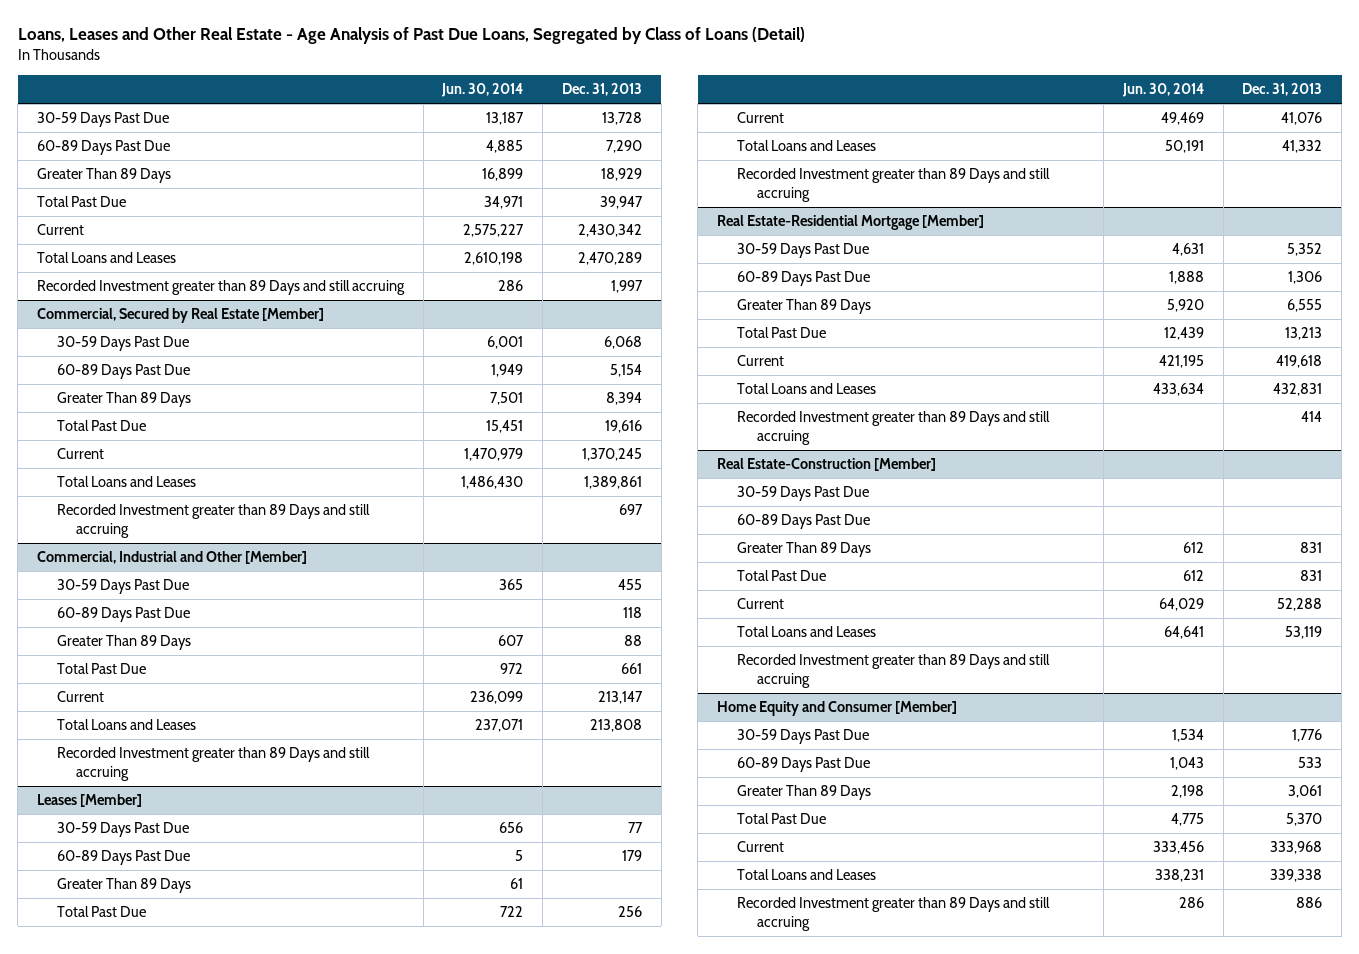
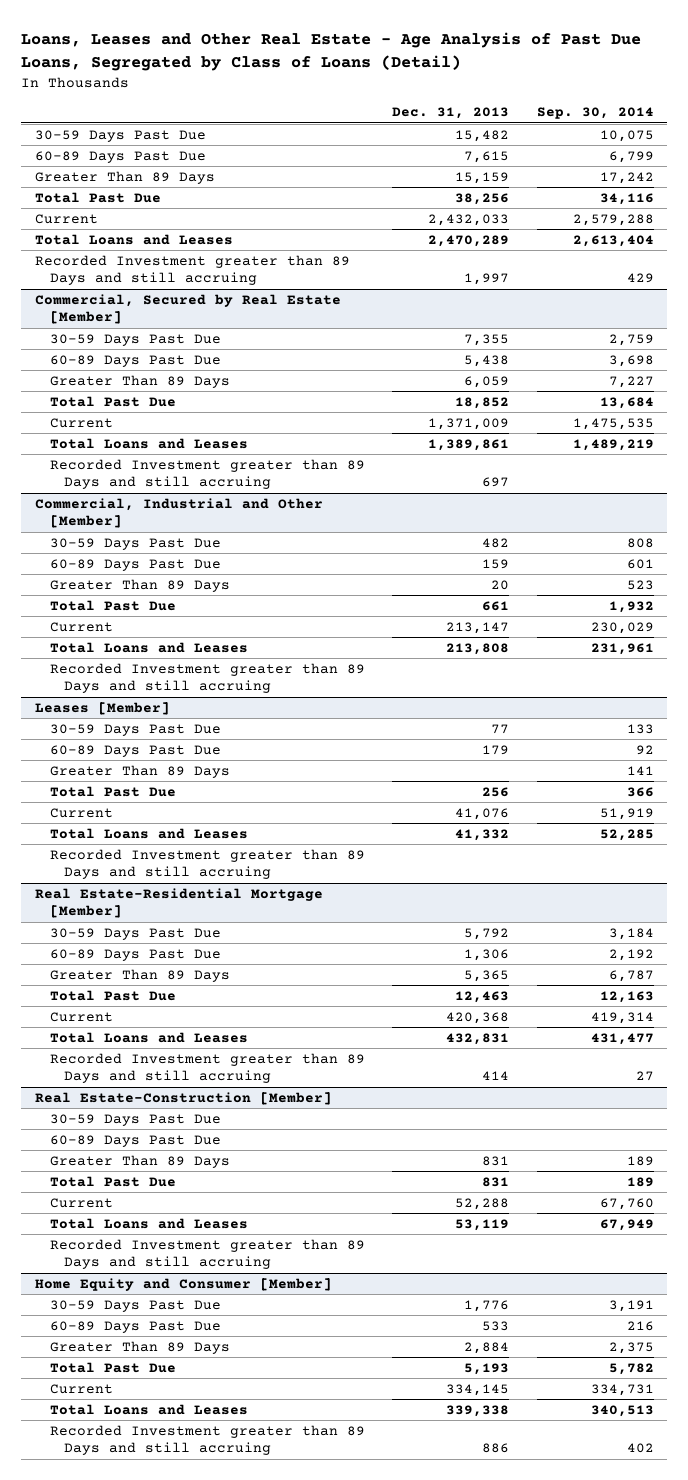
- | Jun. 30, 2014 | Dec. 31, 2013
+ | Dec. 31, 2013 | Sep. 30, 2014
- 30-59 Days Past Due | 13,187 | 13,728
- 60-89 Days Past Due | 4,885 | 7,290
- Greater Than 89 Days | 16,899 | 18,929
- Total Past Due | 34,971 | 39,947
- Current | 2,575,227 | 2,430,342
+ 30-59 Days Past Due | 15,482 | 10,075
+ 60-89 Days Past Due | 7,615 | 6,799
+ Greater Than 89 Days | 15,159 | 17,242
+ Total Past Due | 38,256 | 34,116
+ Current | 2,432,033 | 2,579,288
@ Commercial, Secured by Real Estate [Member]
- 30-59 Days Past Due | 6,001 | 6,068
- 60-89 Days Past Due | 1,949 | 5,154
- Greater Than 89 Days | 7,501 | 8,394
- Total Past Due | 15,451 | 19,616
- Current | 1,470,979 | 1,370,245
+ 30-59 Days Past Due | 7,355 | 2,759
+ 60-89 Days Past Due | 5,438 | 3,698
+ Greater Than 89 Days | 6,059 | 7,227
+ Total Past Due | 18,852 | 13,684
+ Current | 1,371,009 | 1,475,535
@ Commercial, Industrial and Other [Member]
- 30-59 Days Past Due | 365 | 455
- 60-89 Days Past Due | | 118
- Greater Than 89 Days | 607 | 88
+ 30-59 Days Past Due | 482 | 808
+ 60-89 Days Past Due | 159 | 601
+ Greater Than 89 Days | 20 | 523
@ Real Estate-Residential Mortgage [Member]
- 30-59 Days Past Due | 4,631 | 5,352
+ 30-59 Days Past Due | 5,792 | 3,184
- Greater Than 89 Days | 5,920 | 6,555
- Total Past Due | 12,439 | 13,213
- Current | 421,195 | 419,618
+ Greater Than 89 Days | 5,365 | 6,787
+ Total Past Due | 12,463 | 12,163
+ Current | 420,368 | 419,314
@ Home Equity and Consumer [Member]
- Greater Than 89 Days | 2,198 | 3,061
- Total Past Due | 4,775 | 5,370
- Current | 333,456 | 333,968
+ Greater Than 89 Days | 2,884 | 2,375
+ Total Past Due | 5,193 | 5,782
+ Current | 334,145 | 334,731

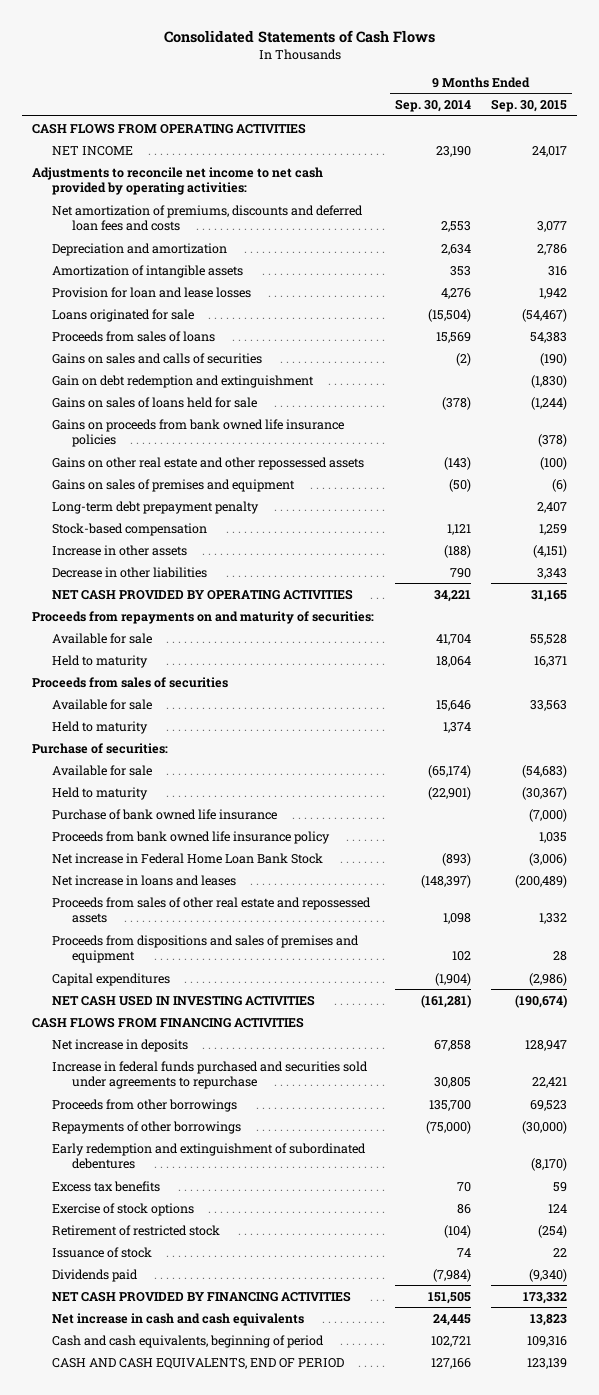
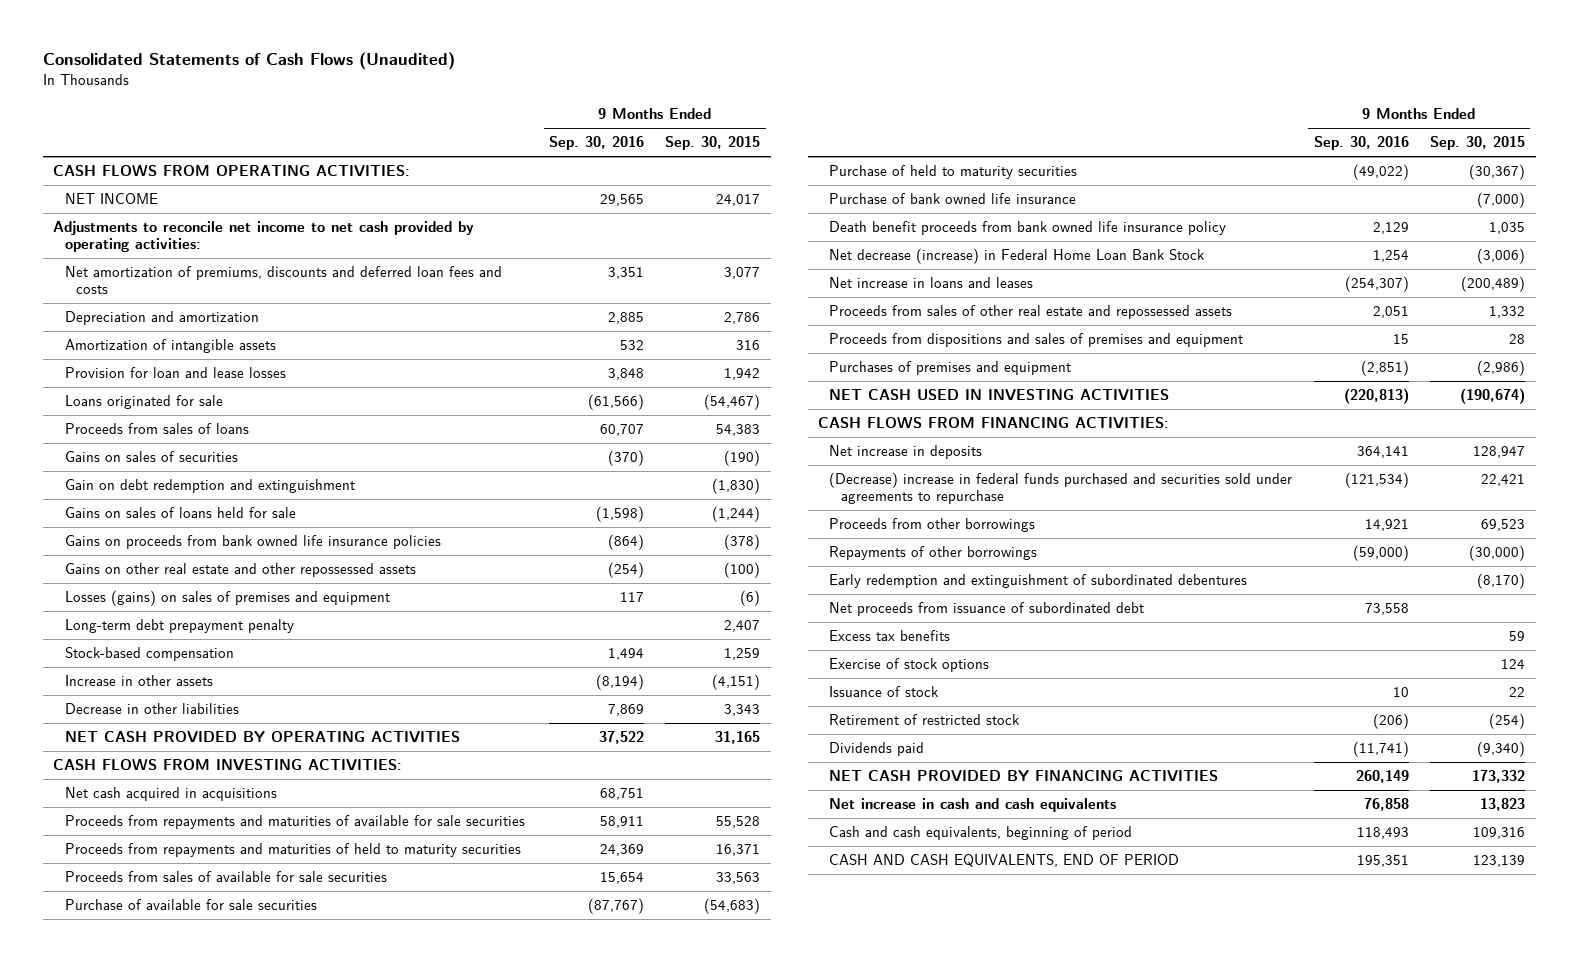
- Consolidated Statements of Cash Flows
+ Consolidated Statements of Cash Flows (Unaudited)
- | 9 Months Ended Sep. 30, 2014 | 9 Months Ended Sep. 30, 2015
+ | 9 Months Ended Sep. 30, 2016 | 9 Months Ended Sep. 30, 2015
- CASH FLOWS FROM OPERATING ACTIVITIES
+ CASH FLOWS FROM OPERATING ACTIVITIES:
- Gains on sales and calls of securities | (2) | (190)
+ Gains on sales of securities | (370) | (190)
- Gains on sales of premises and equipment | (50) | (6)
+ Losses (gains) on sales of premises and equipment | 117 | (6)
- Proceeds from repayments on and maturity of securities:
- Available for sale | 41,704 | 55,528
- Held to maturity | 18,064 | 16,371
- Proceeds from sales of securities
- Available for sale | 15,646 | 33,563
- Held to maturity | 1,374 |
- Purchase of securities:
- Available for sale | (65,174) | (54,683)
- Held to maturity | (22,901) | (30,367)
+ CASH FLOWS FROM INVESTING ACTIVITIES:
+ Net cash acquired in acquisitions | 68,751 |
+ Proceeds from repayments and maturities of available for sale securities | 58,911 | 55,528
+ Proceeds from repayments and maturities of held to maturity securities | 24,369 | 16,371
+ Proceeds from sales of available for sale securities | 15,654 | 33,563
+ Purchase of available for sale securities | (87,767) | (54,683)
+ Purchase of held to maturity securities | (49,022) | (30,367)
- Proceeds from bank owned life insurance policy | | 1,035
- Net increase in Federal Home Loan Bank Stock | (893) | (3,006)
+ Death benefit proceeds from bank owned life insurance policy | 2,129 | 1,035
+ Net decrease (increase) in Federal Home Loan Bank Stock | 1,254 | (3,006)
- Capital expenditures | (1,904) | (2,986)
+ Purchases of premises and equipment | (2,851) | (2,986)
- CASH FLOWS FROM FINANCING ACTIVITIES
+ CASH FLOWS FROM FINANCING ACTIVITIES:
- Increase in federal funds purchased and securities sold under agreements to repurchase | 30,805 | 22,421
+ (Decrease) increase in federal funds purchased and securities sold under agreements to repurchase | (121,534) | 22,421
+ Net proceeds from issuance of subordinated debt | 73,558 |
moved down: Retirement of restricted stock | (206) | (254)

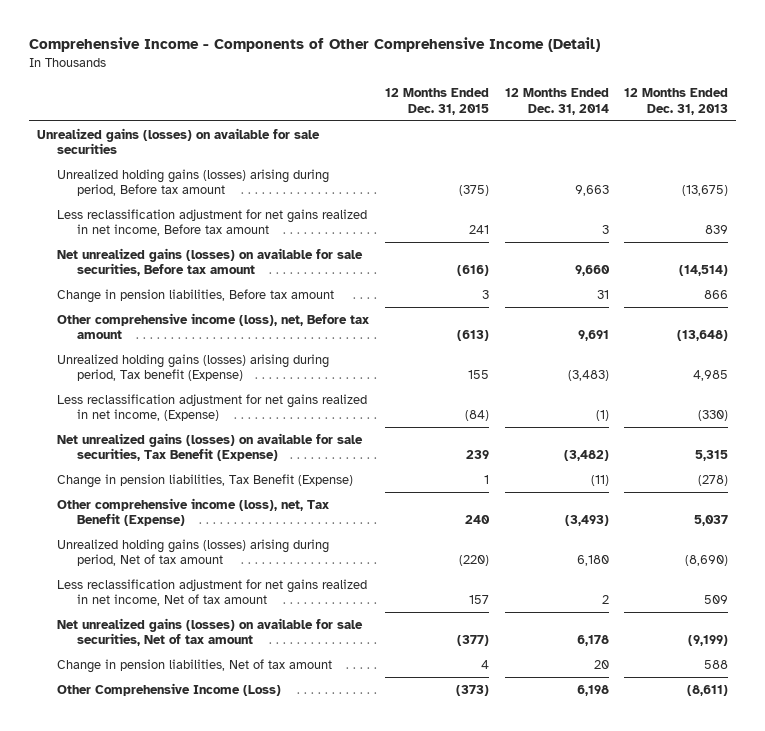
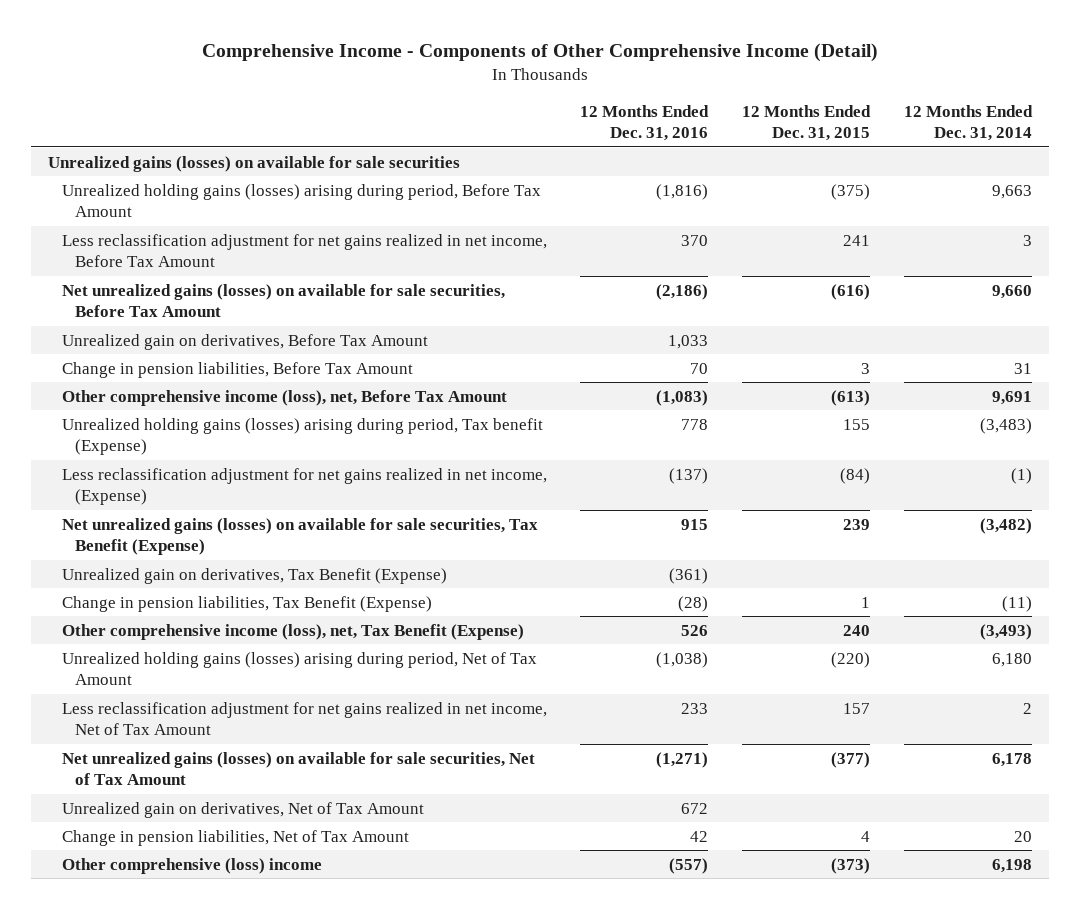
- | 12 Months Ended Dec. 31, 2015 | 12 Months Ended Dec. 31, 2014 | 12 Months Ended Dec. 31, 2013
+ | 12 Months Ended Dec. 31, 2016 | 12 Months Ended Dec. 31, 2015 | 12 Months Ended Dec. 31, 2014
- Unrealized holding gains (losses) arising during period, Before tax amount | (375) | 9,663 | (13,675)
- Less reclassification adjustment for net gains realized in net income, Before tax amount | 241 | 3 | 839
- Net unrealized gains (losses) on available for sale securities, Before tax amount | (616) | 9,660 | (14,514)
- Change in pension liabilities, Before tax amount | 3 | 31 | 866
- Other comprehensive income (loss), net, Before tax amount | (613) | 9,691 | (13,648)
+ Unrealized holding gains (losses) arising during period, Before Tax Amount | (1,816) | (375) | 9,663
+ Less reclassification adjustment for net gains realized in net income, Before Tax Amount | 370 | 241 | 3
+ Net unrealized gains (losses) on available for sale securities, Before Tax Amount | (2,186) | (616) | 9,660
+ Unrealized gain on derivatives, Before Tax Amount | 1,033 | |
+ Change in pension liabilities, Before Tax Amount | 70 | 3 | 31
+ Other comprehensive income (loss), net, Before Tax Amount | (1,083) | (613) | 9,691
+ Unrealized gain on derivatives, Tax Benefit (Expense) | (361) | |
- Unrealized holding gains (losses) arising during period, Net of tax amount | (220) | 6,180 | (8,690)
- Less reclassification adjustment for net gains realized in net income, Net of tax amount | 157 | 2 | 509
- Net unrealized gains (losses) on available for sale securities, Net of tax amount | (377) | 6,178 | (9,199)
- Change in pension liabilities, Net of tax amount | 4 | 20 | 588
- Other Comprehensive Income (Loss) | (373) | 6,198 | (8,611)
+ Unrealized holding gains (losses) arising during period, Net of Tax Amount | (1,038) | (220) | 6,180
+ Less reclassification adjustment for net gains realized in net income, Net of Tax Amount | 233 | 157 | 2
+ Net unrealized gains (losses) on available for sale securities, Net of Tax Amount | (1,271) | (377) | 6,178
+ Unrealized gain on derivatives, Net of Tax Amount | 672 | |
+ Change in pension liabilities, Net of Tax Amount | 42 | 4 | 20
+ Other comprehensive (loss) income | (557) | (373) | 6,198

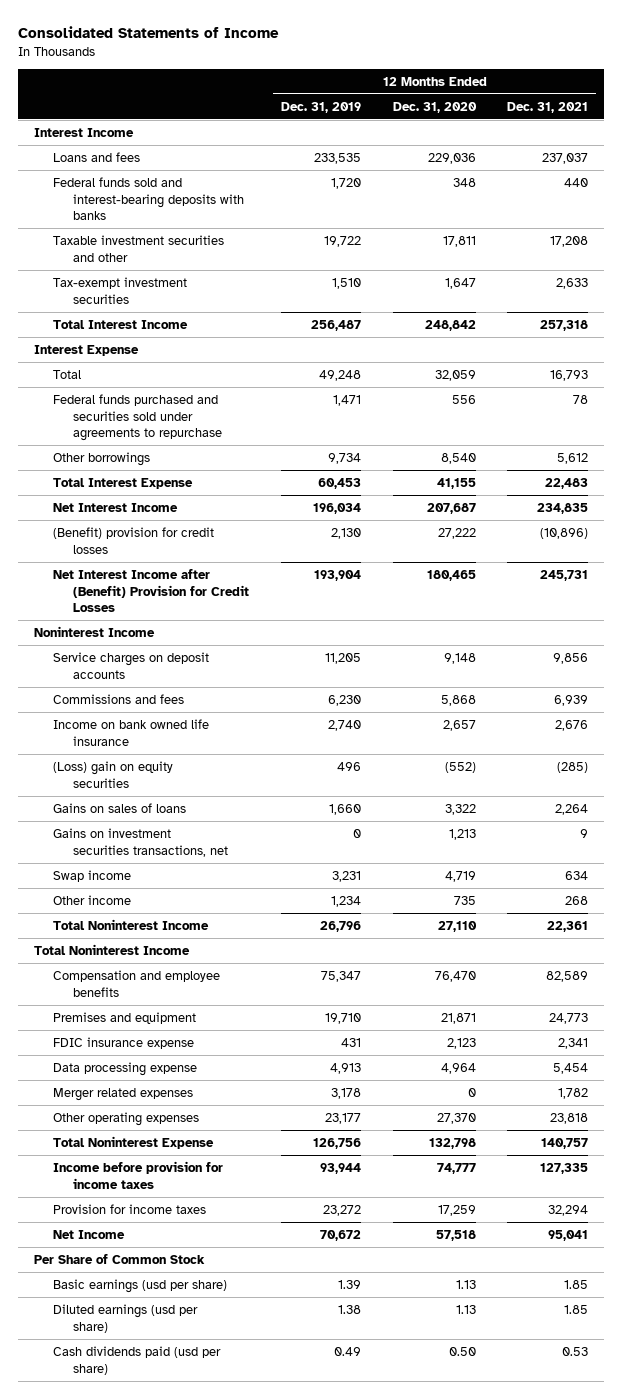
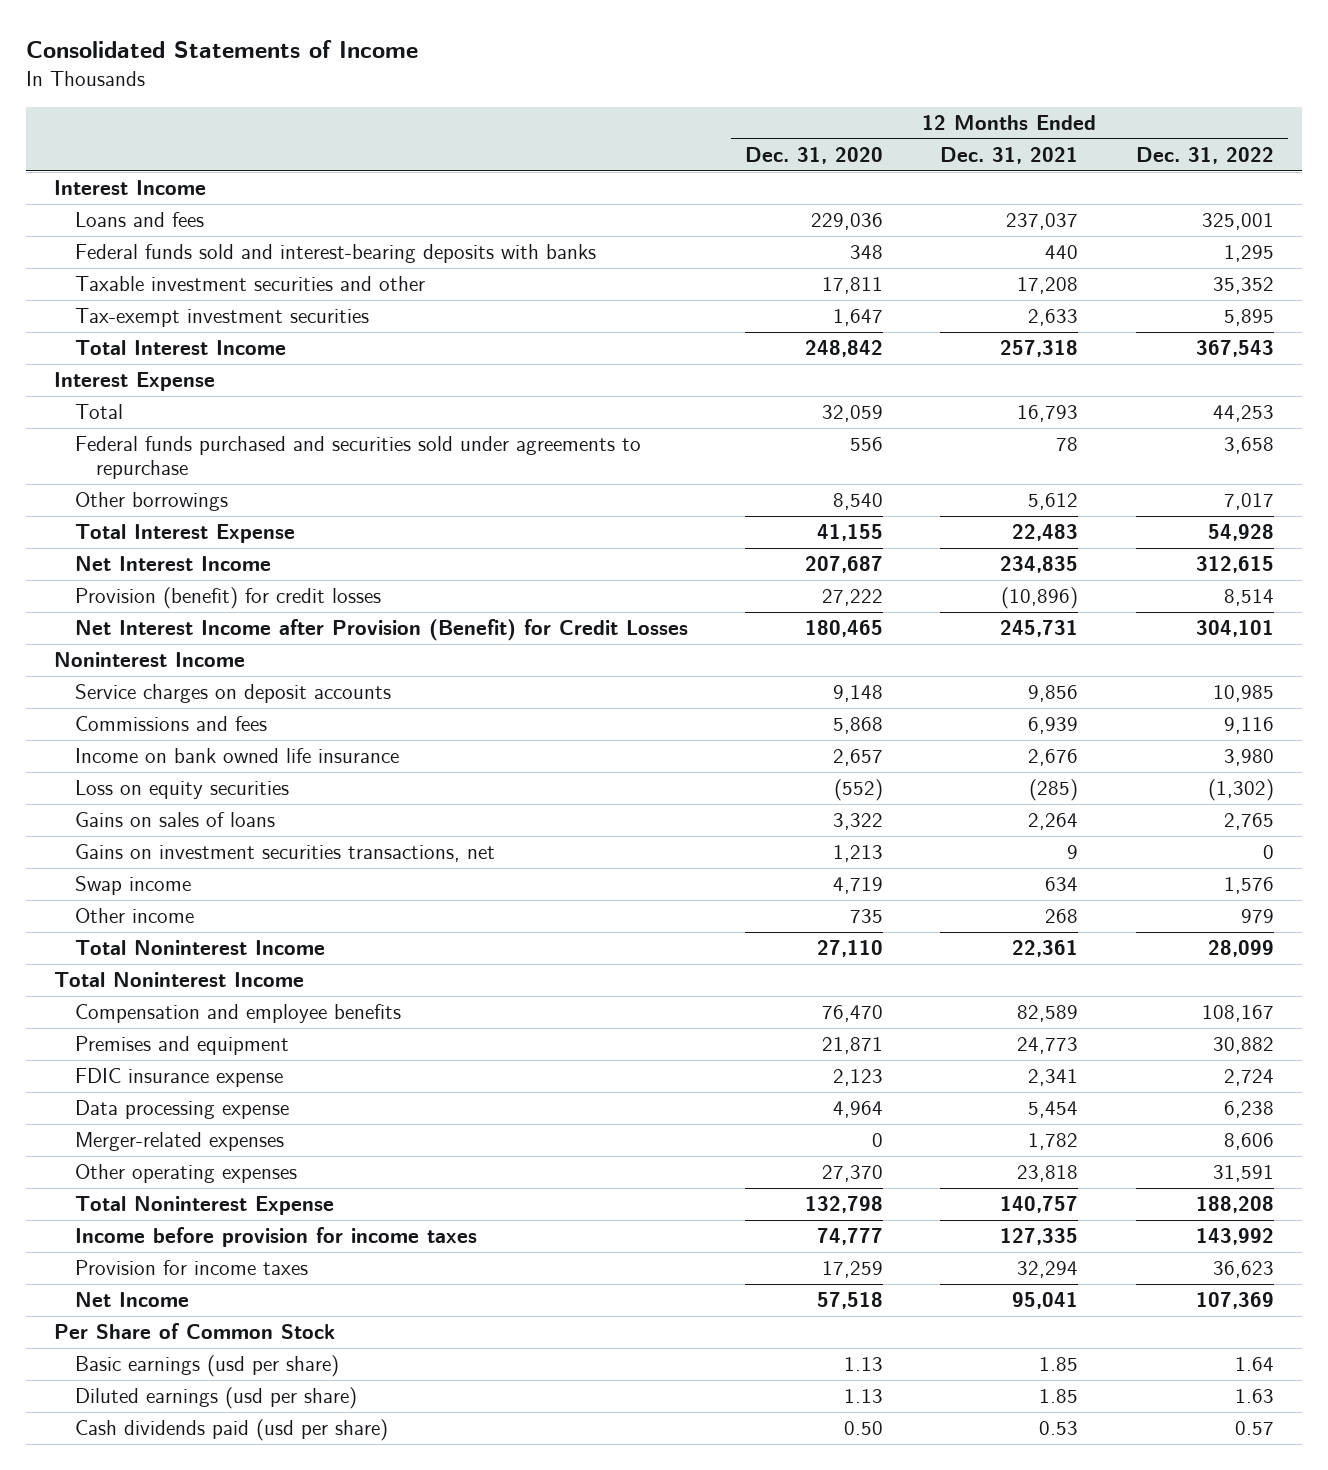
- | 12 Months Ended Dec. 31, 2019 | 12 Months Ended Dec. 31, 2020 | 12 Months Ended Dec. 31, 2021
+ | 12 Months Ended Dec. 31, 2020 | 12 Months Ended Dec. 31, 2021 | 12 Months Ended Dec. 31, 2022
- (Benefit) provision for credit losses | 2,130 | 27,222 | (10,896)
- Net Interest Income after (Benefit) Provision for Credit Losses | 193,904 | 180,465 | 245,731
+ Provision (benefit) for credit losses | 27,222 | (10,896) | 8,514
+ Net Interest Income after Provision (Benefit) for Credit Losses | 180,465 | 245,731 | 304,101
- (Loss) gain on equity securities | 496 | (552) | (285)
+ Loss on equity securities | (552) | (285) | (1,302)
- Merger related expenses | 3,178 | 0 | 1,782
+ Merger-related expenses | 0 | 1,782 | 8,606

